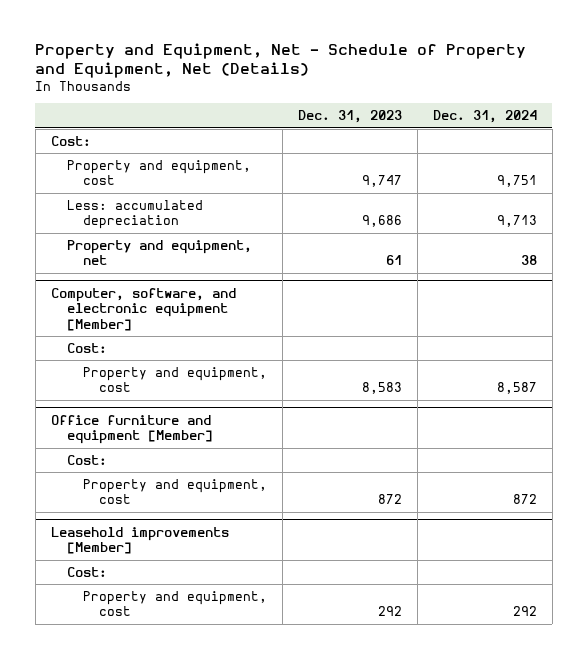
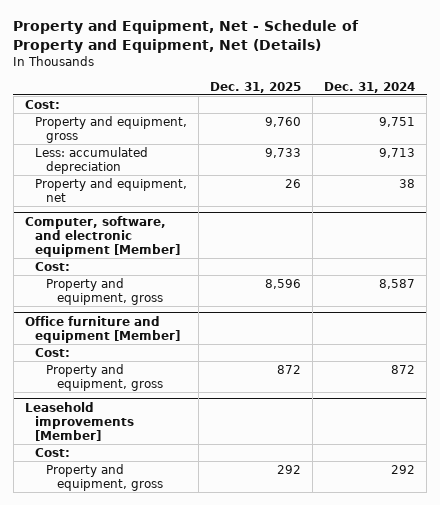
- | Dec. 31, 2023 | Dec. 31, 2024
+ | Dec. 31, 2025 | Dec. 31, 2024
- Property and equipment, cost | 9,747 | 9,751
+ Property and equipment, gross | 9,760 | 9,751
@ Computer, software, and electronic equipment [Member]
- Property and equipment, cost | 8,583 | 8,587
+ Property and equipment, gross | 8,596 | 8,587
@ Office furniture and equipment [Member]
- Property and equipment, cost | 872 | 872
+ Property and equipment, gross | 872 | 872
@ Leasehold improvements [Member]
- Property and equipment, cost | 292 | 292
+ Property and equipment, gross | 292 | 292

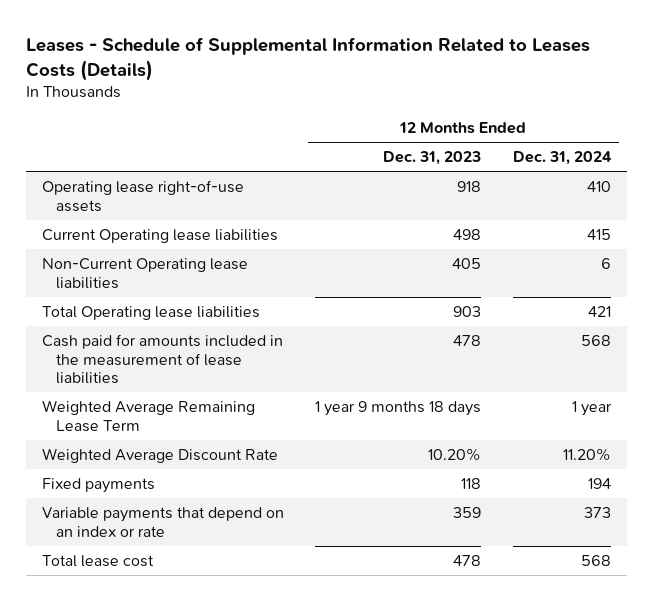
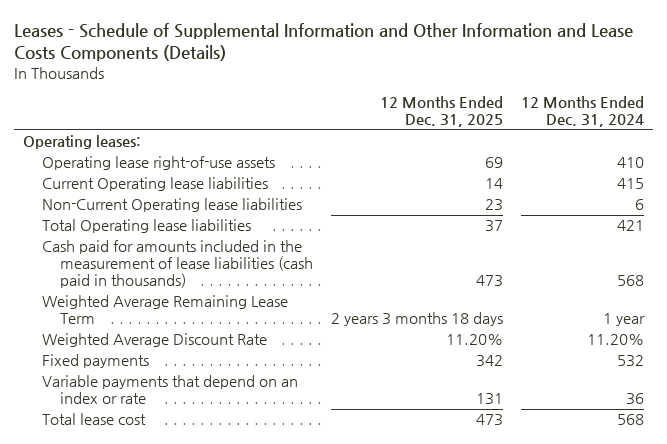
- Leases - Schedule of Supplemental Information Related to Leases Costs (Details)
+ Leases - Schedule of Supplemental Information and Other Information and Lease Costs Components (Details)
- | 12 Months Ended Dec. 31, 2023 | 12 Months Ended Dec. 31, 2024
+ | 12 Months Ended Dec. 31, 2025 | 12 Months Ended Dec. 31, 2024
+ Operating leases:
- Cash paid for amounts included in the measurement of lease liabilities | 478 | 568
+ Cash paid for amounts included in the measurement of lease liabilities (cash paid in thousands) | 473 | 568
- Fixed payments | 118 | 194
- Variable payments that depend on an index or rate | 359 | 373
+ Fixed payments | 342 | 532
+ Variable payments that depend on an index or rate | 131 | 36

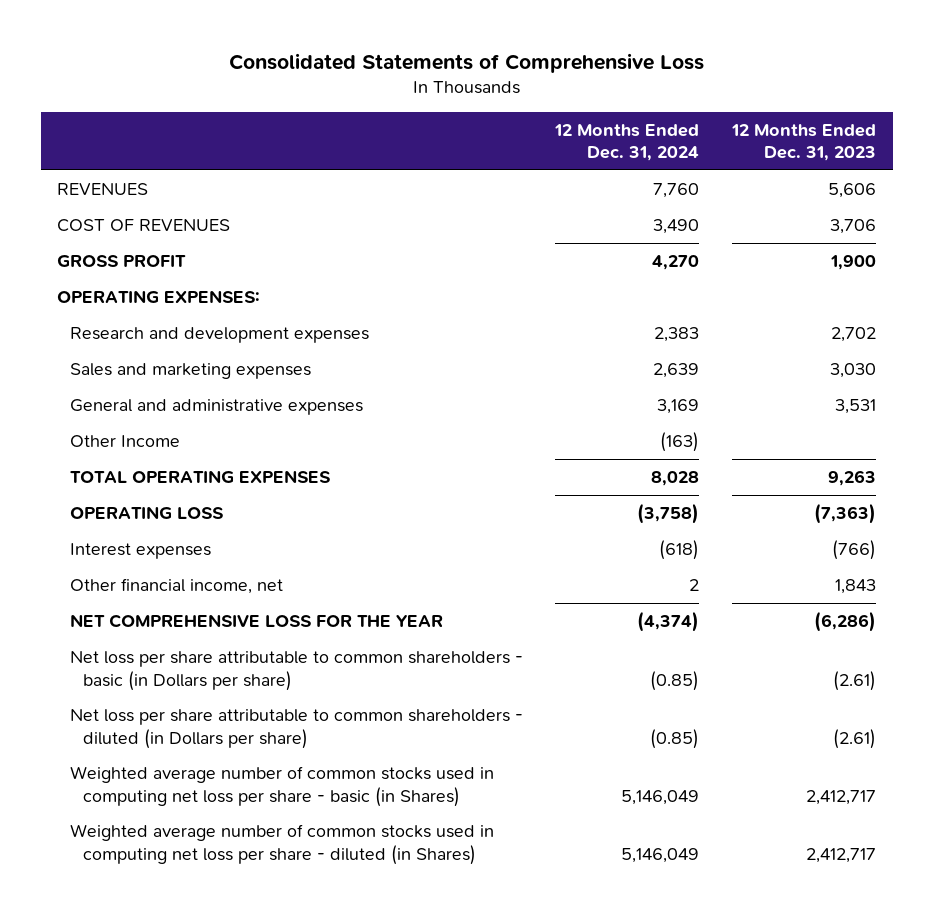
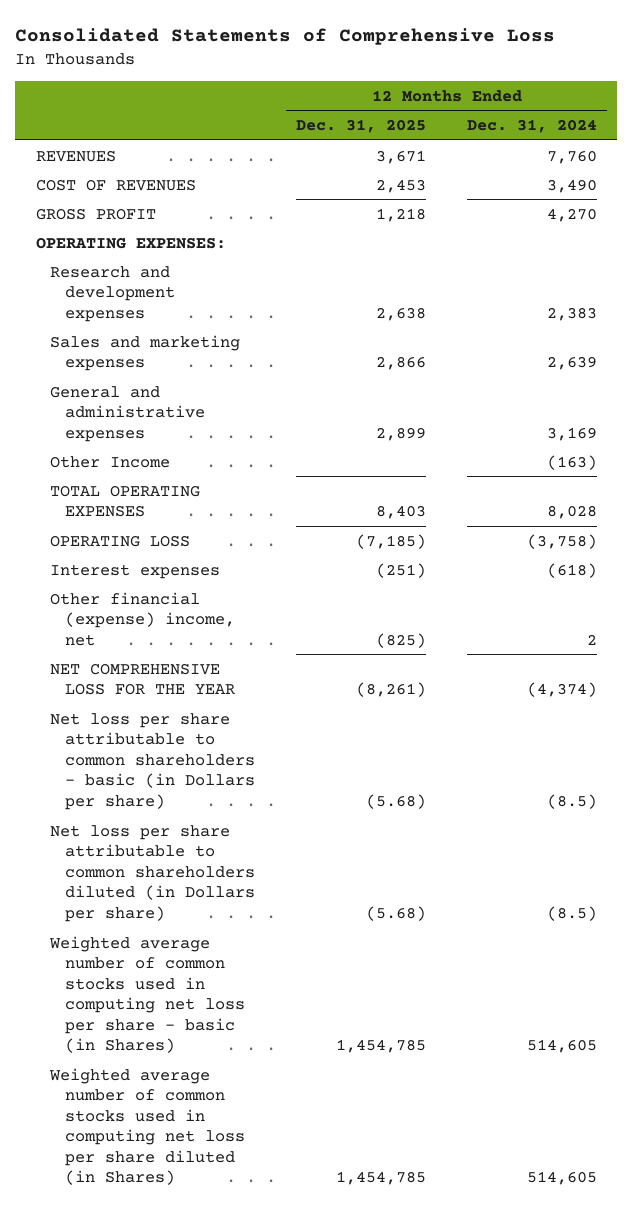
- | 12 Months Ended Dec. 31, 2024 | 12 Months Ended Dec. 31, 2023
+ | 12 Months Ended Dec. 31, 2025 | 12 Months Ended Dec. 31, 2024
- Other financial income, net | 2 | 1,843
+ Other financial (expense) income, net | (825) | 2
- Net loss per share attributable to common shareholders - basic (in Dollars per share) | (0.85) | (2.61)
- Net loss per share attributable to common shareholders - diluted (in Dollars per share) | (0.85) | (2.61)
- Weighted average number of common stocks used in computing net loss per share - basic (in Shares) | 5,146,049 | 2,412,717
- Weighted average number of common stocks used in computing net loss per share - diluted (in Shares) | 5,146,049 | 2,412,717
+ Net loss per share attributable to common shareholders - basic (in Dollars per share) | (5.68) | (8.5)
+ Net loss per share attributable to common shareholders diluted (in Dollars per share) | (5.68) | (8.5)
+ Weighted average number of common stocks used in computing net loss per share - basic (in Shares) | 1,454,785 | 514,605
+ Weighted average number of common stocks used in computing net loss per share diluted (in Shares) | 1,454,785 | 514,605

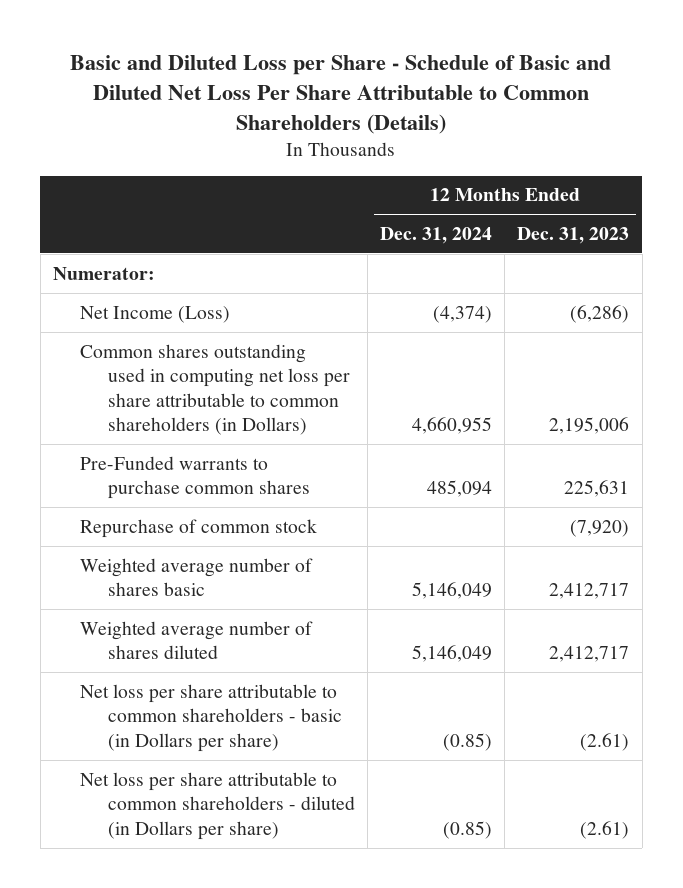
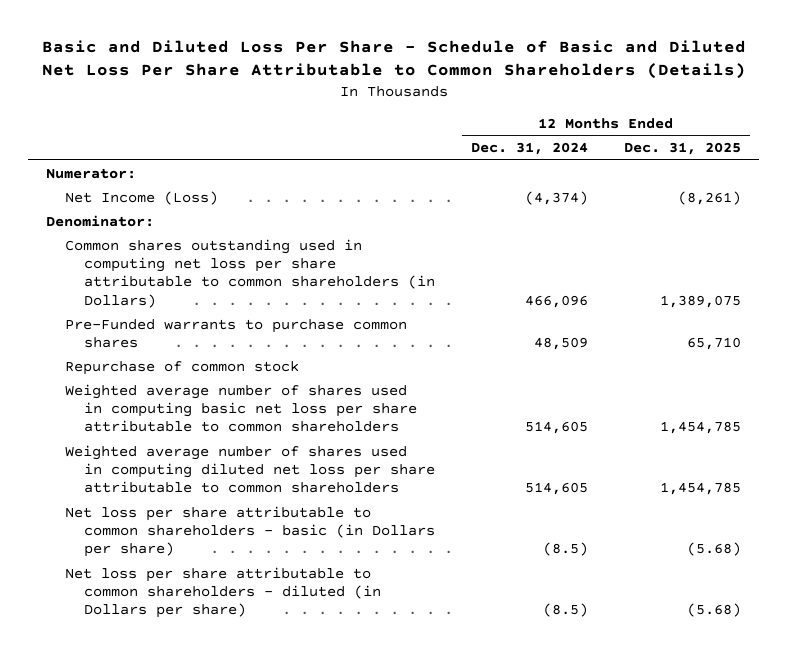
- Basic and Diluted Loss per Share - Schedule of Basic and Diluted Net Loss Per Share Attributable to Common Shareholders (Details)
+ Basic and Diluted Loss Per Share - Schedule of Basic and Diluted Net Loss Per Share Attributable to Common Shareholders (Details)
- | 12 Months Ended Dec. 31, 2024 | 12 Months Ended Dec. 31, 2023
+ | 12 Months Ended Dec. 31, 2024 | 12 Months Ended Dec. 31, 2025
- Common shares outstanding used in computing net loss per share attributable to common shareholders (in Dollars) | 4,660,955 | 2,195,006
- Pre-Funded warrants to purchase common shares | 485,094 | 225,631
+ Denominator:
+ Common shares outstanding used in computing net loss per share attributable to common shareholders (in Dollars) | 466,096 | 1,389,075
+ Pre-Funded warrants to purchase common shares | 48,509 | 65,710
- Weighted average number of shares basic | 5,146,049 | 2,412,717
- Weighted average number of shares diluted | 5,146,049 | 2,412,717
- Net loss per share attributable to common shareholders - basic (in Dollars per share) | (0.85) | (2.61)
- Net loss per share attributable to common shareholders - diluted (in Dollars per share) | (0.85) | (2.61)
+ Weighted average number of shares used in computing basic net loss per share attributable to common shareholders | 514,605 | 1,454,785
+ Weighted average number of shares used in computing diluted net loss per share attributable to common shareholders | 514,605 | 1,454,785
+ Net loss per share attributable to common shareholders - basic (in Dollars per share) | (8.5) | (5.68)
+ Net loss per share attributable to common shareholders - diluted (in Dollars per share) | (8.5) | (5.68)

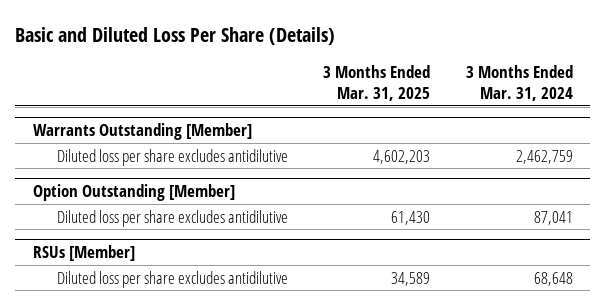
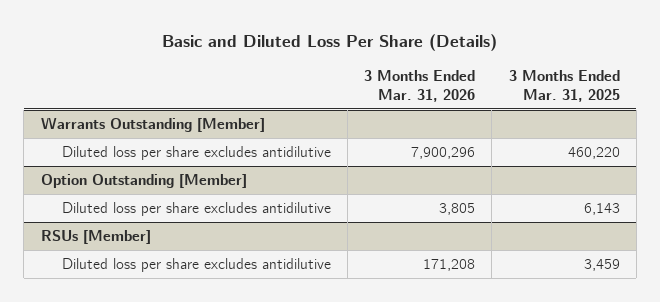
- | 3 Months Ended Mar. 31, 2025 | 3 Months Ended Mar. 31, 2024
+ | 3 Months Ended Mar. 31, 2026 | 3 Months Ended Mar. 31, 2025
@ Warrants Outstanding [Member]
- Diluted loss per share excludes antidilutive | 4,602,203 | 2,462,759
+ Diluted loss per share excludes antidilutive | 7,900,296 | 460,220
@ Option Outstanding [Member]
- Diluted loss per share excludes antidilutive | 61,430 | 87,041
+ Diluted loss per share excludes antidilutive | 3,805 | 6,143
@ RSUs [Member]
- Diluted loss per share excludes antidilutive | 34,589 | 68,648
+ Diluted loss per share excludes antidilutive | 171,208 | 3,459

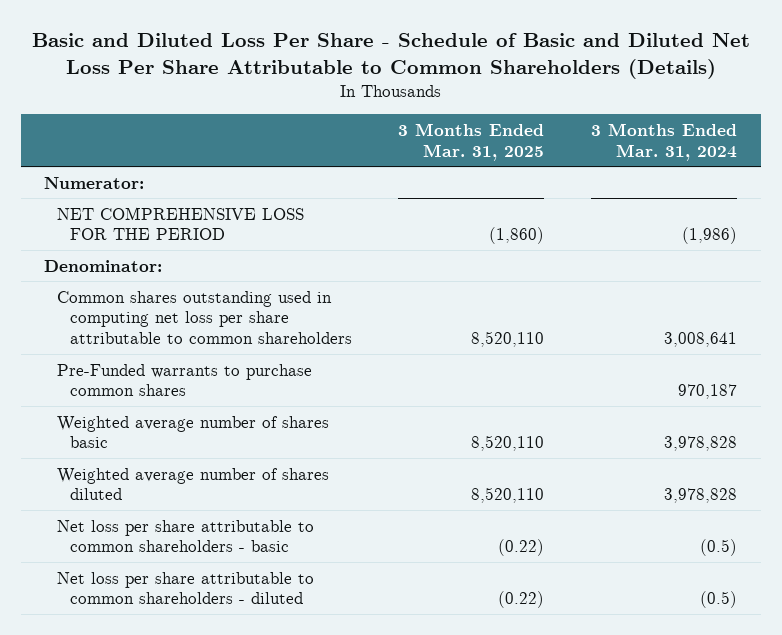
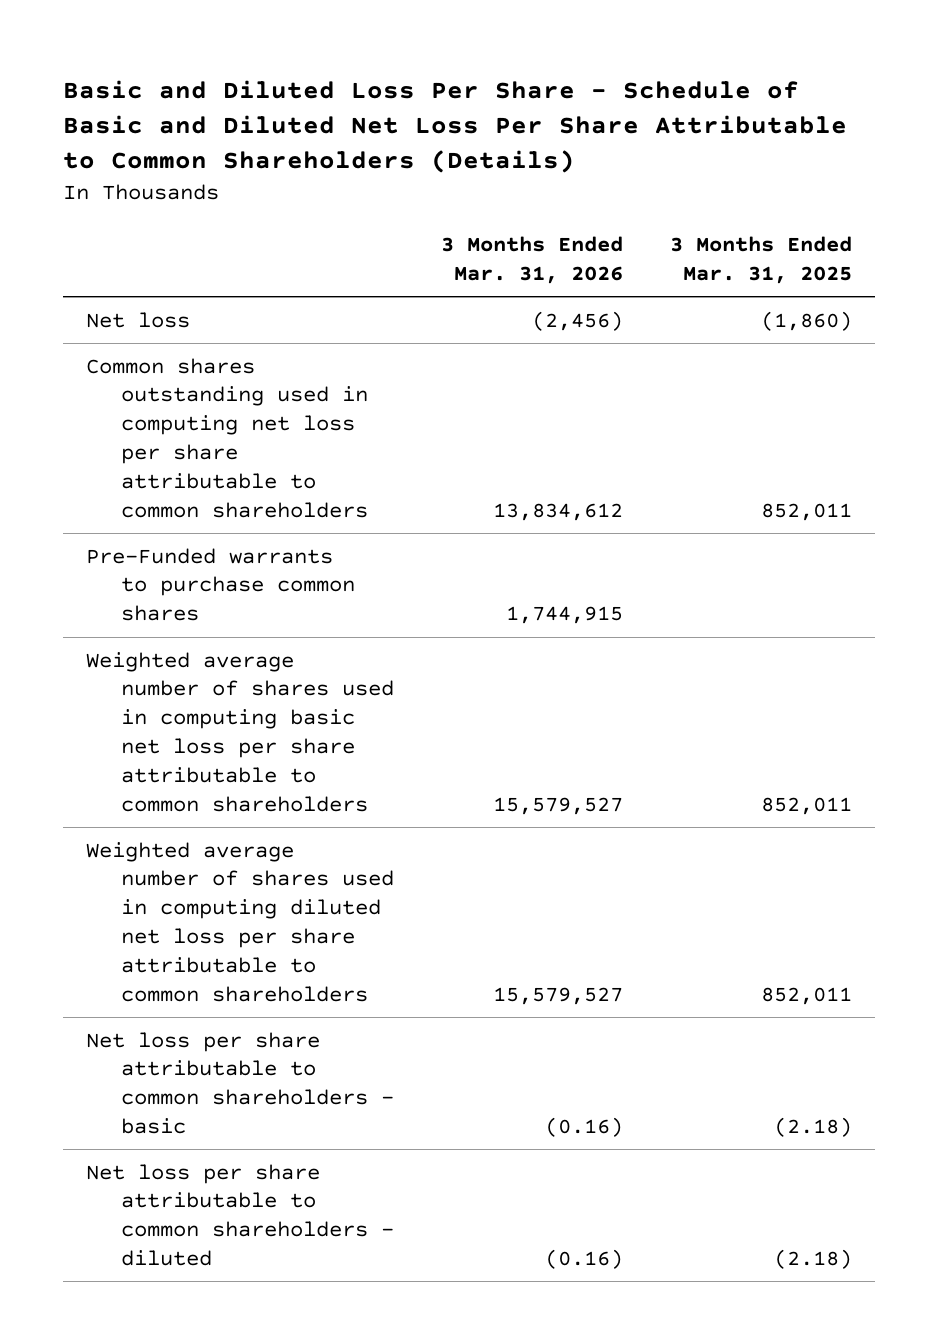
- | 3 Months Ended Mar. 31, 2025 | 3 Months Ended Mar. 31, 2024
+ | 3 Months Ended Mar. 31, 2026 | 3 Months Ended Mar. 31, 2025
- Numerator:
- NET COMPREHENSIVE LOSS FOR THE PERIOD | (1,860) | (1,986)
- Denominator:
- Common shares outstanding used in computing net loss per share attributable to common shareholders | 8,520,110 | 3,008,641
+ Net loss | (2,456) | (1,860)
+ Common shares outstanding used in computing net loss per share attributable to common shareholders | 13,834,612 | 852,011
- Weighted average number of shares basic | 8,520,110 | 3,978,828
- Weighted average number of shares diluted | 8,520,110 | 3,978,828
- Net loss per share attributable to common shareholders - basic | (0.22) | (0.5)
- Net loss per share attributable to common shareholders - diluted | (0.22) | (0.5)
+ Weighted average number of shares used in computing basic net loss per share attributable to common shareholders | 15,579,527 | 852,011
+ Weighted average number of shares used in computing diluted net loss per share attributable to common shareholders | 15,579,527 | 852,011
+ Net loss per share attributable to common shareholders - basic | (0.16) | (2.18)
+ Net loss per share attributable to common shareholders - diluted | (0.16) | (2.18)

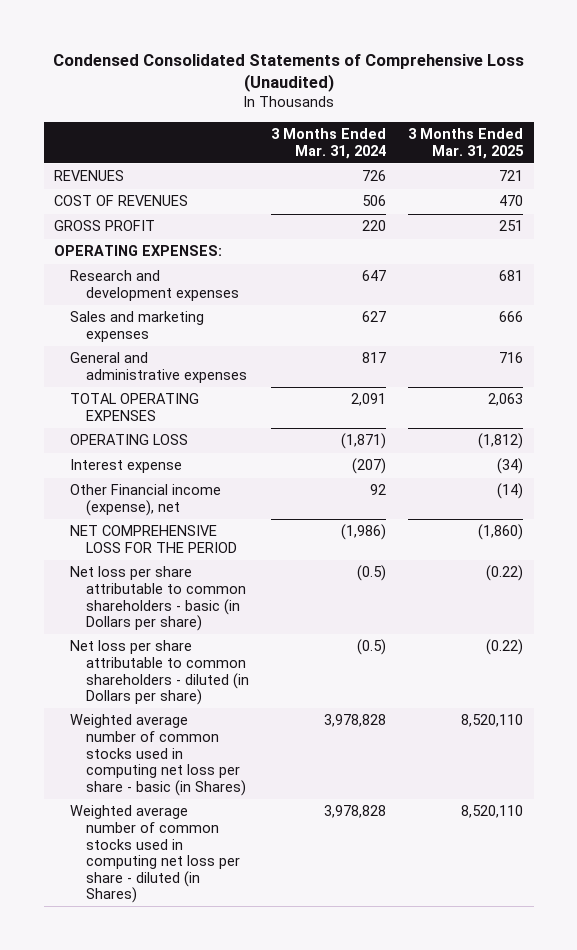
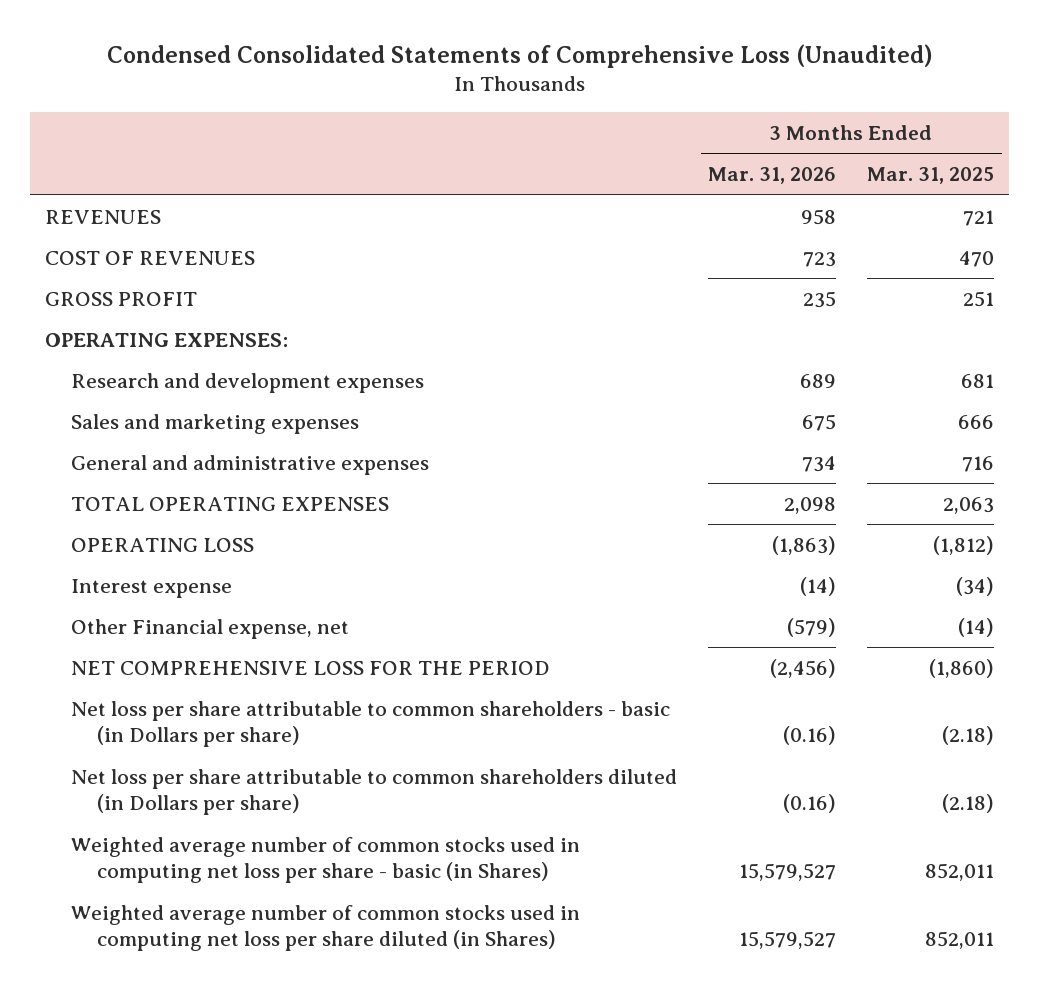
- | 3 Months Ended Mar. 31, 2024 | 3 Months Ended Mar. 31, 2025
+ | 3 Months Ended Mar. 31, 2026 | 3 Months Ended Mar. 31, 2025
- Other Financial income (expense), net | 92 | (14)
+ Other Financial expense, net | (579) | (14)
- Net loss per share attributable to common shareholders - basic (in Dollars per share) | (0.5) | (0.22)
- Net loss per share attributable to common shareholders - diluted (in Dollars per share) | (0.5) | (0.22)
- Weighted average number of common stocks used in computing net loss per share - basic (in Shares) | 3,978,828 | 8,520,110
- Weighted average number of common stocks used in computing net loss per share - diluted (in Shares) | 3,978,828 | 8,520,110
+ Net loss per share attributable to common shareholders - basic (in Dollars per share) | (0.16) | (2.18)
+ Net loss per share attributable to common shareholders diluted (in Dollars per share) | (0.16) | (2.18)
+ Weighted average number of common stocks used in computing net loss per share - basic (in Shares) | 15,579,527 | 852,011
+ Weighted average number of common stocks used in computing net loss per share diluted (in Shares) | 15,579,527 | 852,011

